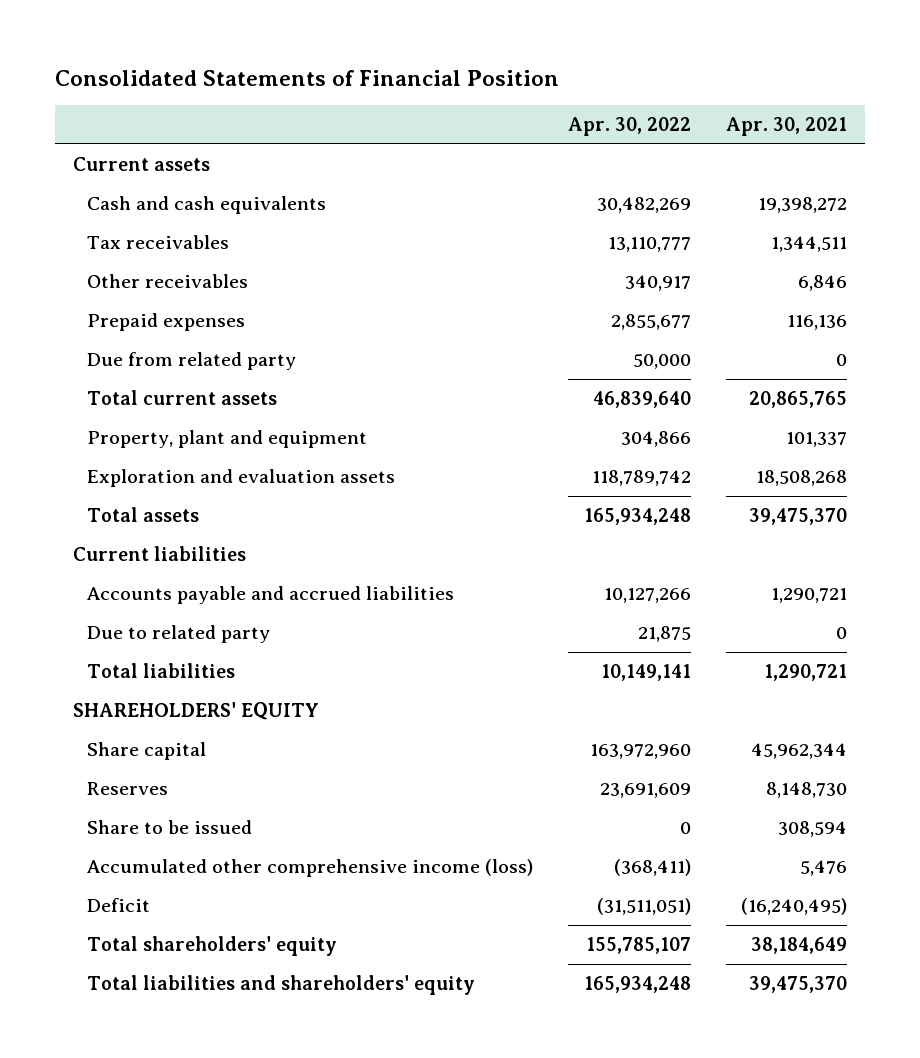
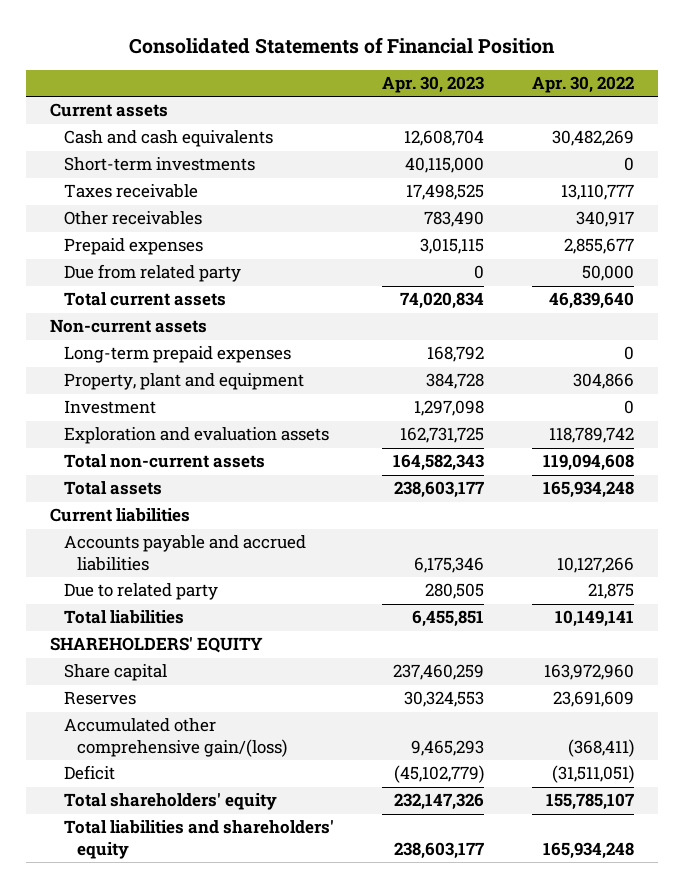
- | Apr. 30, 2022 | Apr. 30, 2021
+ | Apr. 30, 2023 | Apr. 30, 2022
- Tax receivables | 13,110,777 | 1,344,511
+ Short-term investments | 40,115,000 | 0
+ Taxes receivable | 17,498,525 | 13,110,777
+ Non-current assets
+ Long-term prepaid expenses | 168,792 | 0
+ Investment | 1,297,098 | 0
+ Total non-current assets | 164,582,343 | 119,094,608
- Share to be issued | 0 | 308,594
- Accumulated other comprehensive income (loss) | (368,411) | 5,476
+ Accumulated other comprehensive gain/(loss) | 9,465,293 | (368,411)

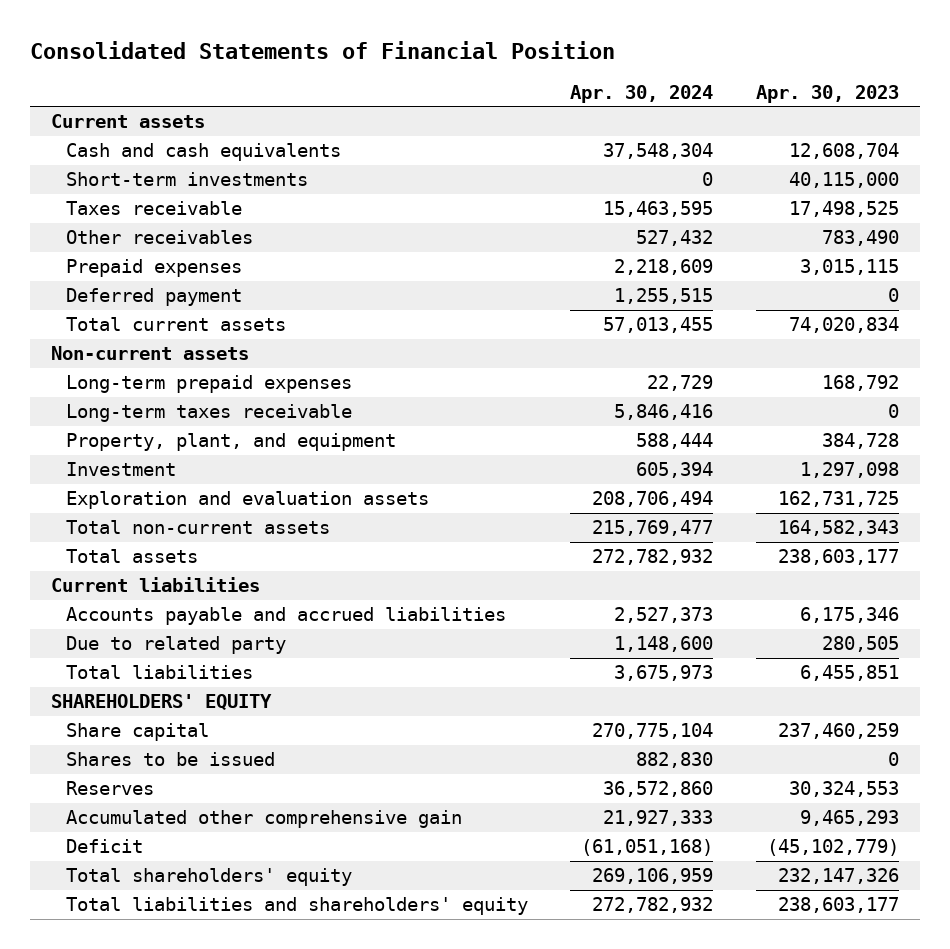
- | Apr. 30, 2023 | Apr. 30, 2022
+ | Apr. 30, 2024 | Apr. 30, 2023
- Due from related party | 0 | 50,000
+ Deferred payment | 1,255,515 | 0
- Property, plant and equipment | 384,728 | 304,866
+ Long-term taxes receivable | 5,846,416 | 0
+ Property, plant, and equipment | 588,444 | 384,728
+ Shares to be issued | 882,830 | 0
- Accumulated other comprehensive gain/(loss) | 9,465,293 | (368,411)
+ Accumulated other comprehensive gain | 21,927,333 | 9,465,293

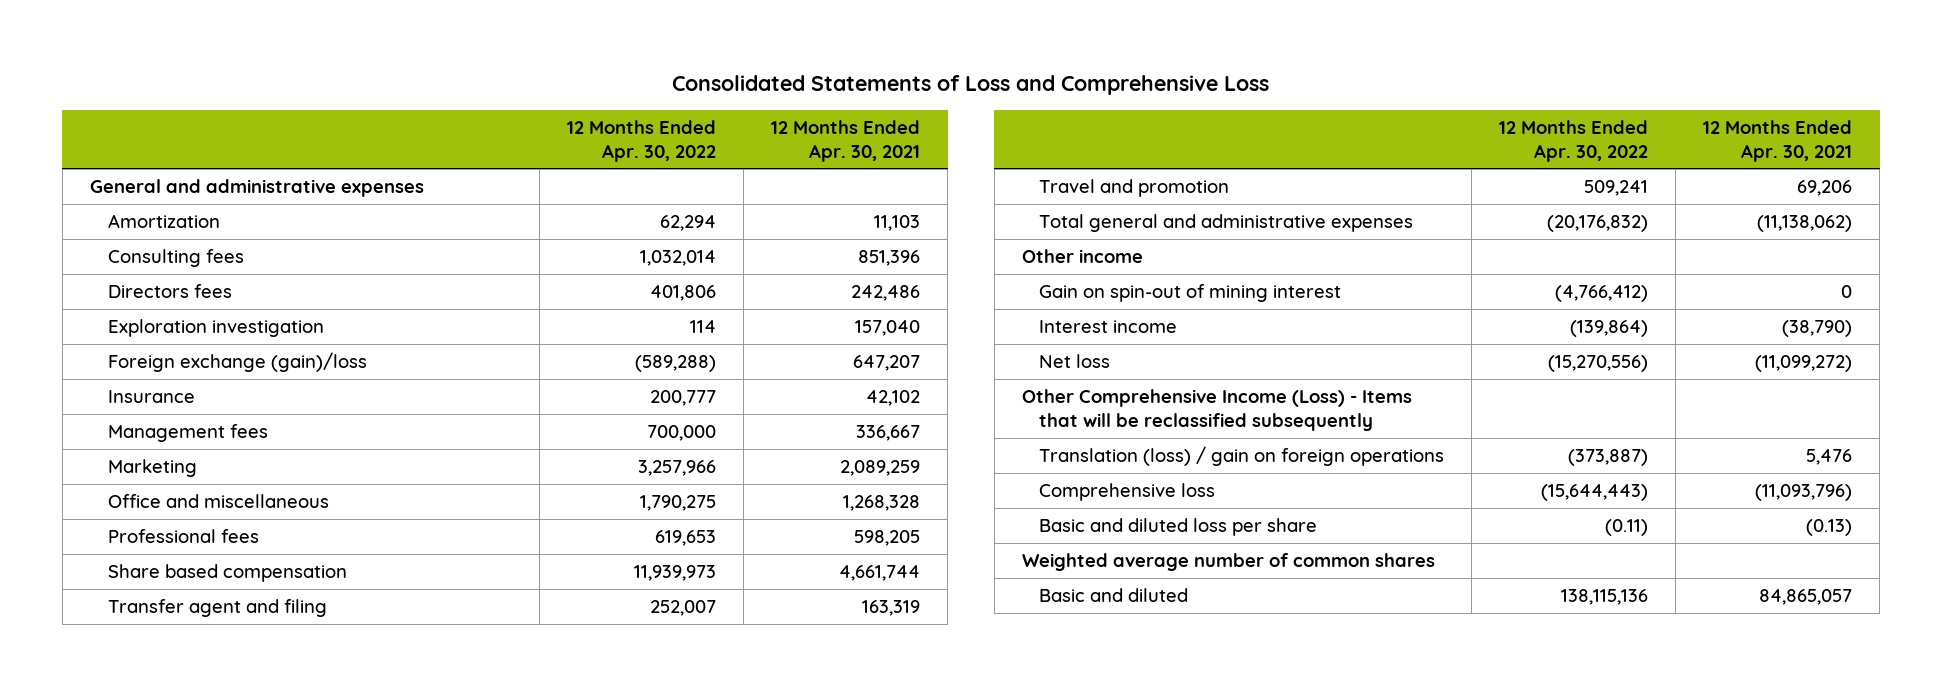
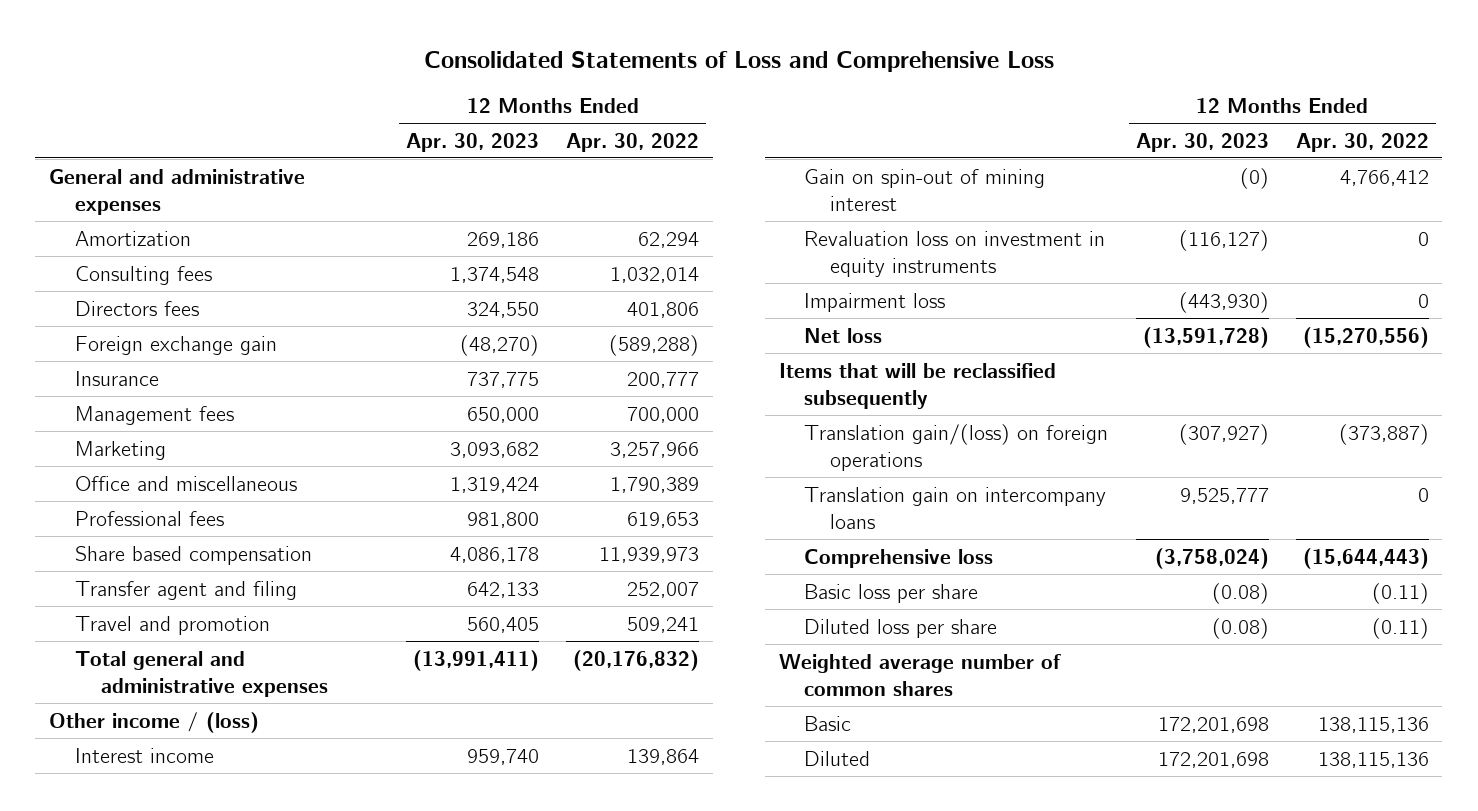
- | 12 Months Ended Apr. 30, 2022 | 12 Months Ended Apr. 30, 2021
+ | 12 Months Ended Apr. 30, 2023 | 12 Months Ended Apr. 30, 2022
- Exploration investigation | 114 | 157,040
- Foreign exchange (gain)/loss | (589,288) | 647,207
+ Foreign exchange gain | (48,270) | (589,288)
- Office and miscellaneous | 1,790,275 | 1,268,328
+ Office and miscellaneous | 1,319,424 | 1,790,389
- Other income
- Gain on spin-out of mining interest | (4,766,412) | 0
- Interest income | (139,864) | (38,790)
+ Other income / (loss)
+ Interest income | 959,740 | 139,864
+ Gain on spin-out of mining interest | (0) | 4,766,412
+ Revaluation loss on investment in equity instruments | (116,127) | 0
+ Impairment loss | (443,930) | 0
- Other Comprehensive Income (Loss) - Items that will be reclassified subsequently
- Translation (loss) / gain on foreign operations | (373,887) | 5,476
+ Items that will be reclassified subsequently
+ Translation gain/(loss) on foreign operations | (307,927) | (373,887)
+ Translation gain on intercompany loans | 9,525,777 | 0
- Basic and diluted loss per share | (0.11) | (0.13)
+ Basic loss per share | (0.08) | (0.11)
+ Diluted loss per share | (0.08) | (0.11)
- Basic and diluted | 138,115,136 | 84,865,057
+ Basic | 172,201,698 | 138,115,136
+ Diluted | 172,201,698 | 138,115,136

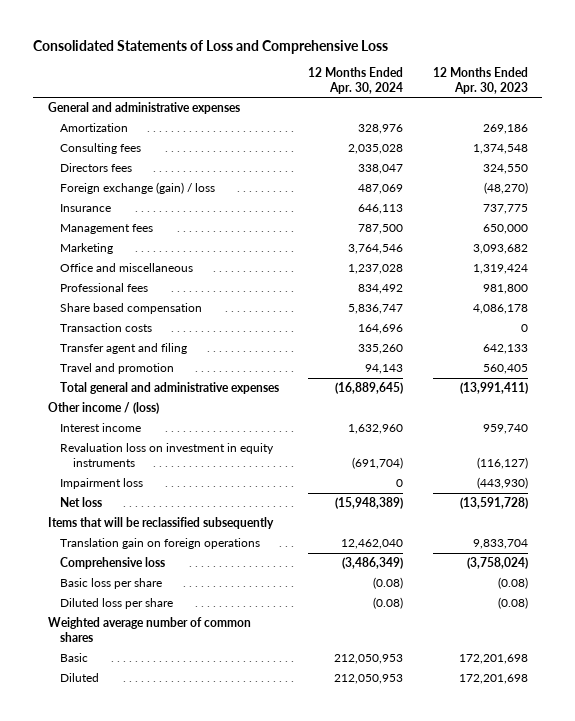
- | 12 Months Ended Apr. 30, 2023 | 12 Months Ended Apr. 30, 2022
+ | 12 Months Ended Apr. 30, 2024 | 12 Months Ended Apr. 30, 2023
- Foreign exchange gain | (48,270) | (589,288)
+ Foreign exchange (gain) / loss | 487,069 | (48,270)
+ Transaction costs | 164,696 | 0
- Gain on spin-out of mining interest | (0) | 4,766,412
- Translation gain/(loss) on foreign operations | (307,927) | (373,887)
- Translation gain on intercompany loans | 9,525,777 | 0
+ Translation gain on foreign operations | 12,462,040 | 9,833,704

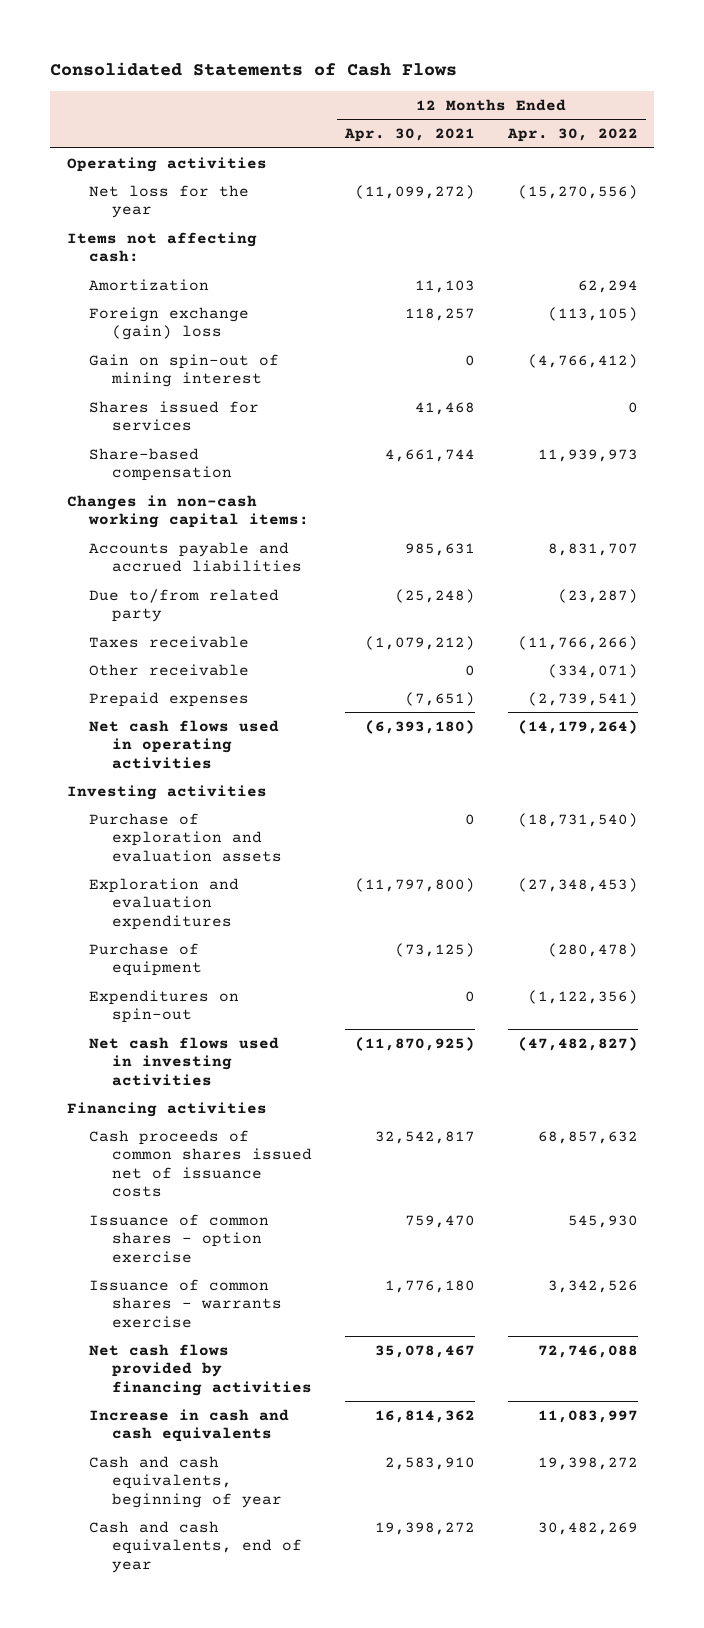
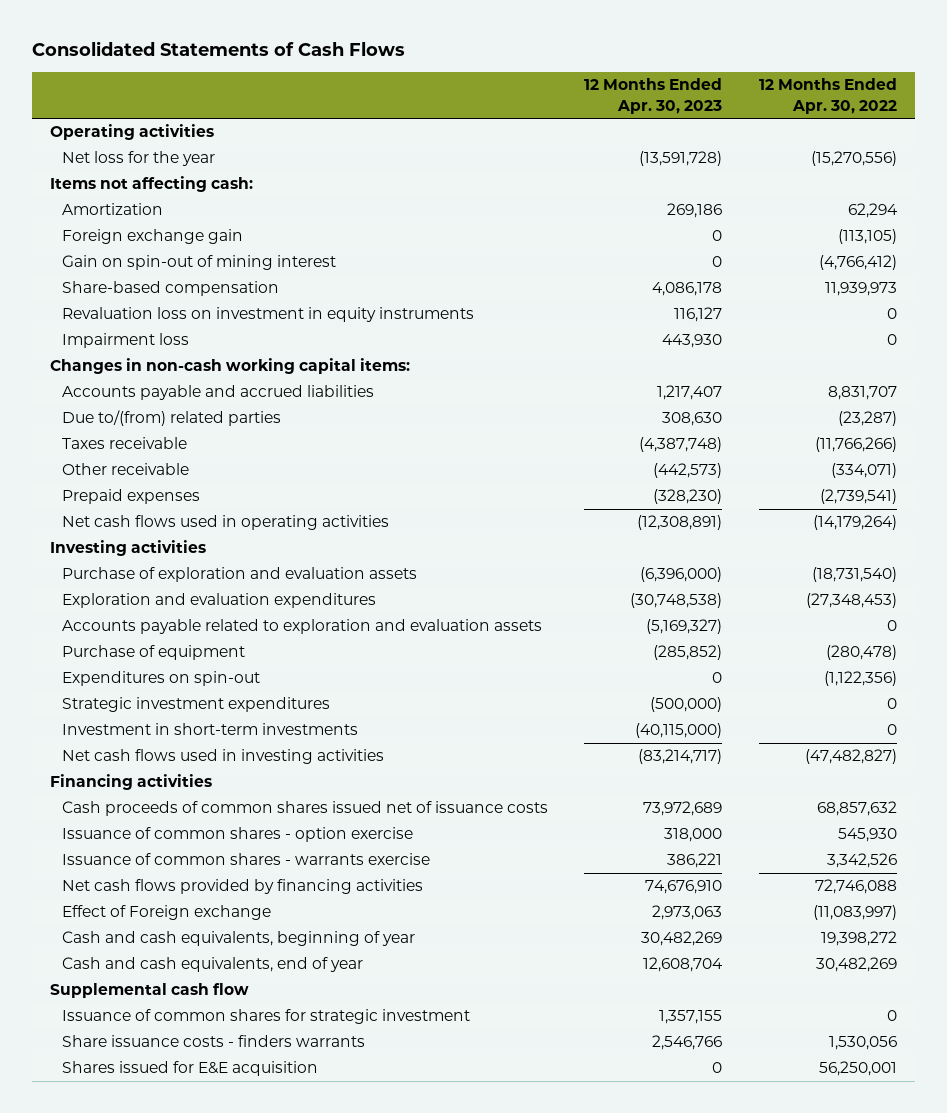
- | 12 Months Ended Apr. 30, 2021 | 12 Months Ended Apr. 30, 2022
+ | 12 Months Ended Apr. 30, 2023 | 12 Months Ended Apr. 30, 2022
- Foreign exchange (gain) loss | 118,257 | (113,105)
+ Foreign exchange gain | 0 | (113,105)
- Shares issued for services | 41,468 | 0
+ Revaluation loss on investment in equity instruments | 116,127 | 0
+ Impairment loss | 443,930 | 0
- Due to/from related party | (25,248) | (23,287)
+ Due to/(from) related parties | 308,630 | (23,287)
+ Accounts payable related to exploration and evaluation assets | (5,169,327) | 0
+ Strategic investment expenditures | (500,000) | 0
+ Investment in short-term investments | (40,115,000) | 0
- Increase in cash and cash equivalents | 16,814,362 | 11,083,997
+ Effect of Foreign exchange | 2,973,063 | (11,083,997)
+ Supplemental cash flow
+ Issuance of common shares for strategic investment | 1,357,155 | 0
+ Share issuance costs - finders warrants | 2,546,766 | 1,530,056
+ Shares issued for E&E acquisition | 0 | 56,250,001

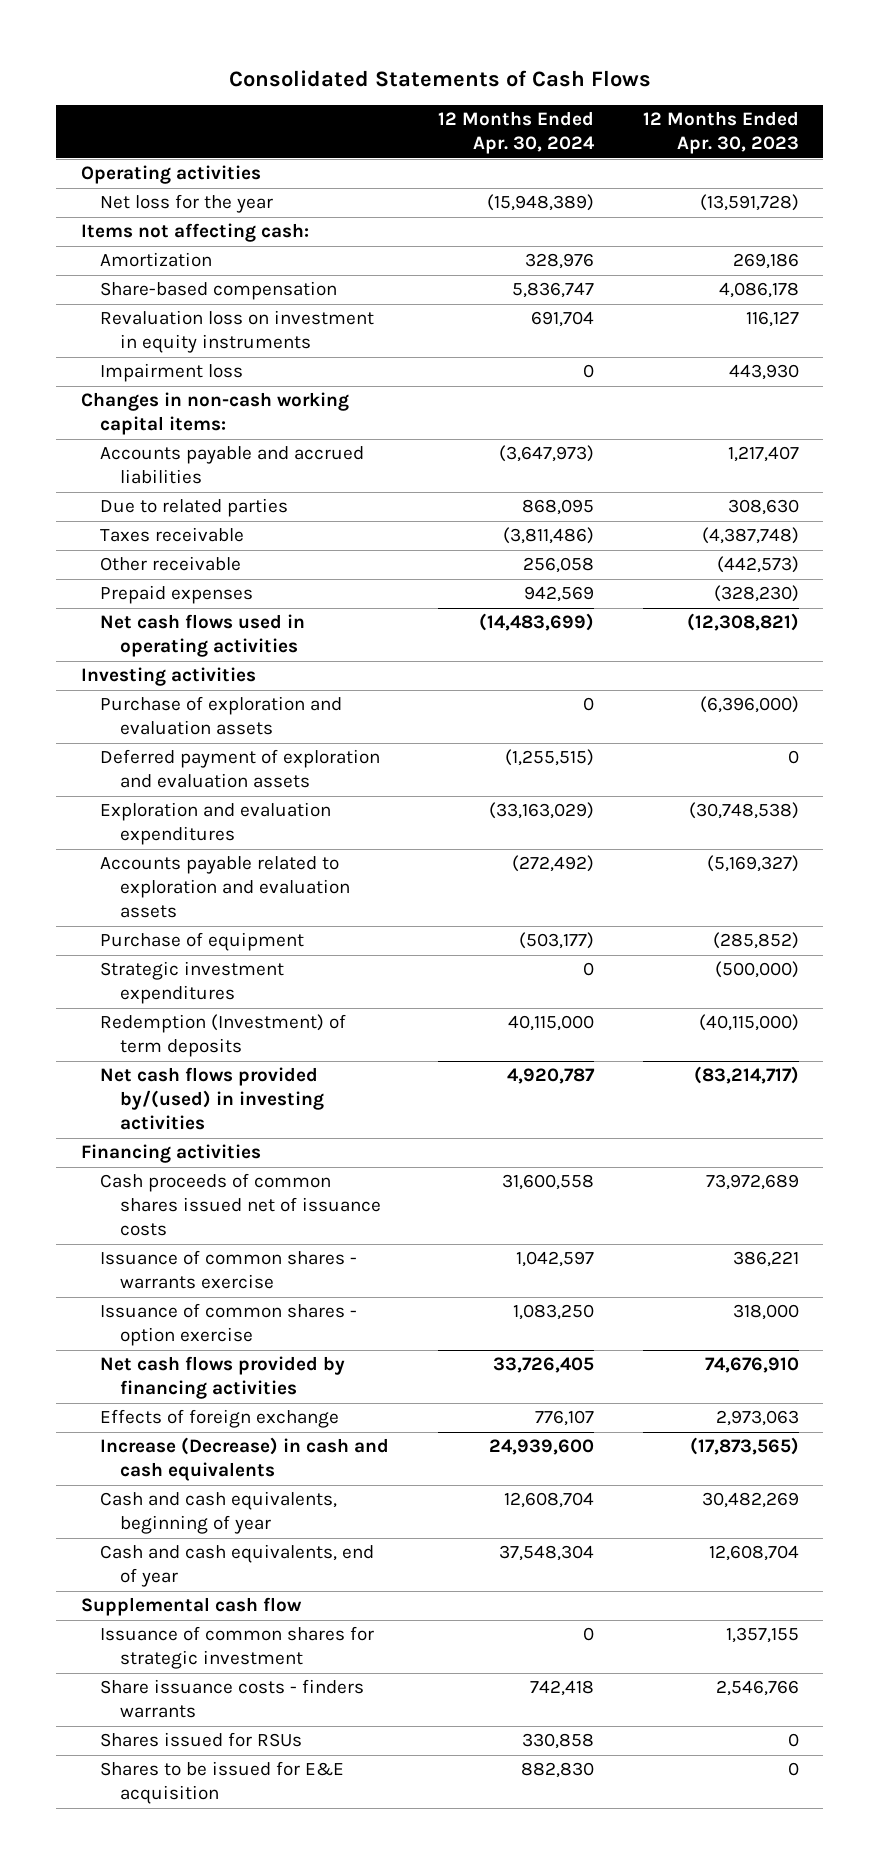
- | 12 Months Ended Apr. 30, 2023 | 12 Months Ended Apr. 30, 2022
+ | 12 Months Ended Apr. 30, 2024 | 12 Months Ended Apr. 30, 2023
- Foreign exchange gain | 0 | (113,105)
- Gain on spin-out of mining interest | 0 | (4,766,412)
- Due to/(from) related parties | 308,630 | (23,287)
+ Due to related parties | 868,095 | 308,630
- Net cash flows used in operating activities | (12,308,891) | (14,179,264)
+ Net cash flows used in operating activities | (14,483,699) | (12,308,821)
+ Deferred payment of exploration and evaluation assets | (1,255,515) | 0
- Expenditures on spin-out | 0 | (1,122,356)
- Investment in short-term investments | (40,115,000) | 0
- Net cash flows used in investing activities | (83,214,717) | (47,482,827)
+ Redemption (Investment) of term deposits | 40,115,000 | (40,115,000)
+ Net cash flows provided by/(used) in investing activities | 4,920,787 | (83,214,717)
moved down: Issuance of common shares - option exercise | 1,083,250 | 318,000
- Effect of Foreign exchange | 2,973,063 | (11,083,997)
+ Effects of foreign exchange | 776,107 | 2,973,063
+ Increase (Decrease) in cash and cash equivalents | 24,939,600 | (17,873,565)
- Shares issued for E&E acquisition | 0 | 56,250,001
+ Shares issued for RSUs | 330,858 | 0
+ Shares to be issued for E&E acquisition | 882,830 | 0

